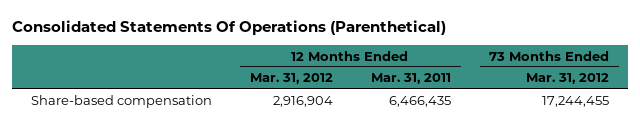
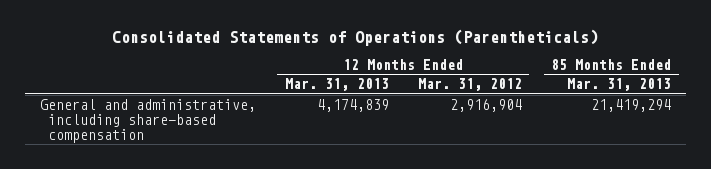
- Consolidated Statements Of Operations (Parenthetical)
+ Consolidated Statements of Operations (Parentheticals)
- | 12 Months Ended Mar. 31, 2012 | 12 Months Ended Mar. 31, 2011 | 73 Months Ended Mar. 31, 2012
+ | 12 Months Ended Mar. 31, 2013 | 12 Months Ended Mar. 31, 2012 | 85 Months Ended Mar. 31, 2013
- Share-based compensation | 2,916,904 | 6,466,435 | 17,244,455
+ General and administrative, including share-based compensation | 4,174,839 | 2,916,904 | 21,419,294

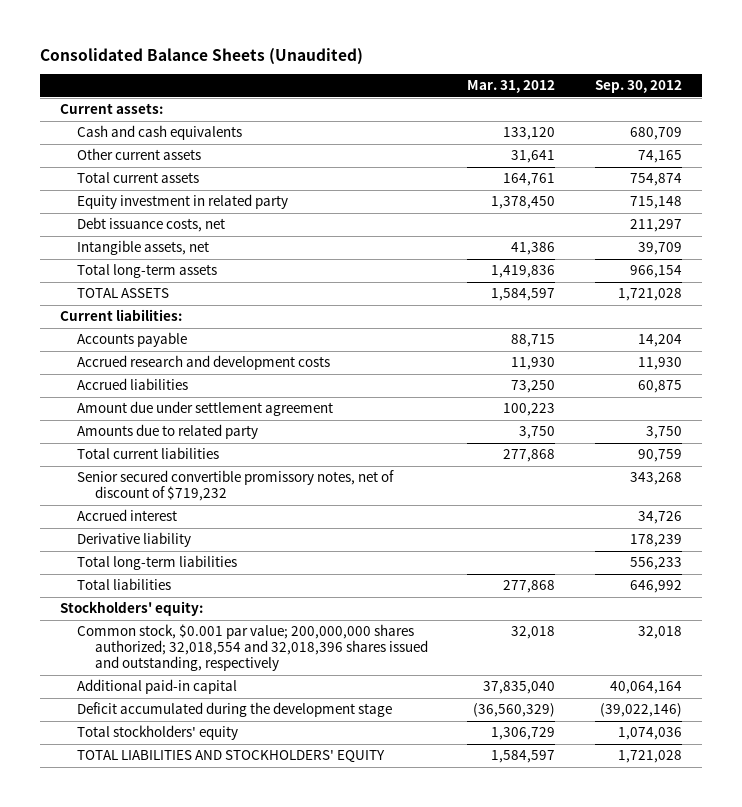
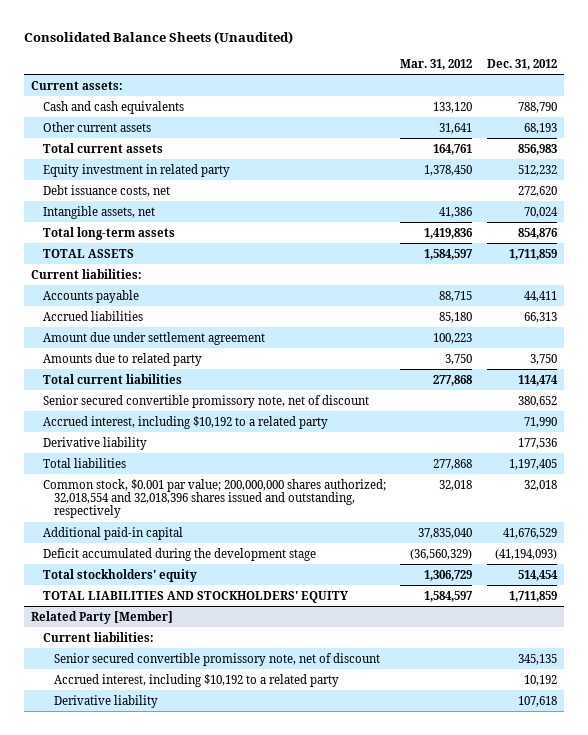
- | Mar. 31, 2012 | Sep. 30, 2012
+ | Mar. 31, 2012 | Dec. 31, 2012
- Accrued research and development costs | 11,930 | 11,930
- Accrued liabilities | 73,250 | 60,875
+ Accrued liabilities | 85,180 | 66,313
- Senior secured convertible promissory notes, net of discount of $719,232 | | 343,268
- Accrued interest | | 34,726
+ Senior secured convertible promissory note, net of discount | | 380,652
+ Accrued interest, including $10,192 to a related party | | 71,990
- Total long-term liabilities | | 556,233
- Stockholders' equity:
+ Related Party [Member]
+ Current liabilities:
+ Senior secured convertible promissory note, net of discount | | 345,135
+ Accrued interest, including $10,192 to a related party | | 10,192
+ Derivative liability | | 107,618

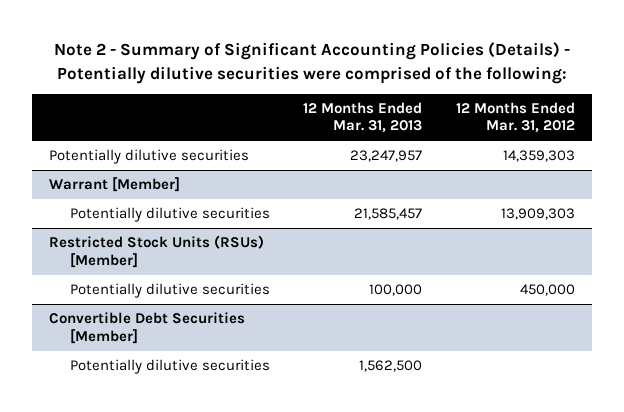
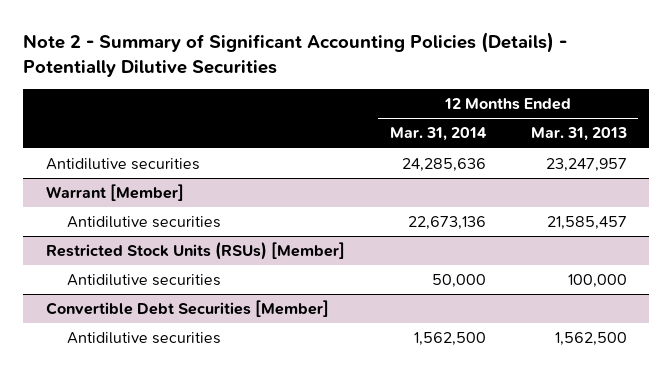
- Note 2 - Summary of Significant Accounting Policies (Details) - Potentially dilutive securities were comprised of the following:
+ Note 2 - Summary of Significant Accounting Policies (Details) - Potentially Dilutive Securities
- | 12 Months Ended Mar. 31, 2013 | 12 Months Ended Mar. 31, 2012
+ | 12 Months Ended Mar. 31, 2014 | 12 Months Ended Mar. 31, 2013
- Potentially dilutive securities | 23,247,957 | 14,359,303
+ Antidilutive securities | 24,285,636 | 23,247,957
@ Warrant [Member]
- Potentially dilutive securities | 21,585,457 | 13,909,303
+ Antidilutive securities | 22,673,136 | 21,585,457
@ Restricted Stock Units (RSUs) [Member]
- Potentially dilutive securities | 100,000 | 450,000
+ Antidilutive securities | 50,000 | 100,000
@ Convertible Debt Securities [Member]
- Potentially dilutive securities | 1,562,500 |
+ Antidilutive securities | 1,562,500 | 1,562,500

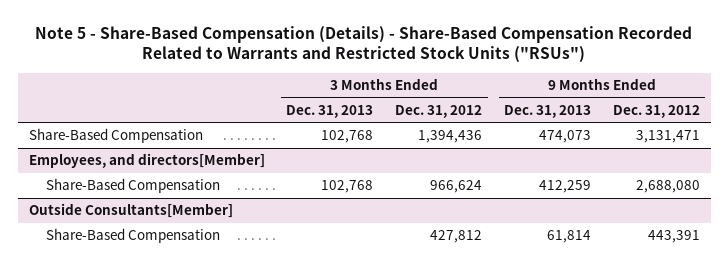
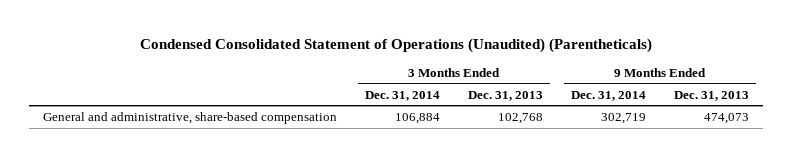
- Note 5 - Share-Based Compensation (Details) - Share-Based Compensation Recorded Related to Warrants and Restricted Stock Units ("RSUs")
+ Condensed Consolidated Statement of Operations (Unaudited) (Parentheticals)
- | 3 Months Ended Dec. 31, 2013 | 3 Months Ended Dec. 31, 2012 | 9 Months Ended Dec. 31, 2013 | 9 Months Ended Dec. 31, 2012
+ | 3 Months Ended Dec. 31, 2014 | 3 Months Ended Dec. 31, 2013 | 9 Months Ended Dec. 31, 2014 | 9 Months Ended Dec. 31, 2013
- Share-Based Compensation | 102,768 | 1,394,436 | 474,073 | 3,131,471
- Employees, and directors[Member]
- Share-Based Compensation | 102,768 | 966,624 | 412,259 | 2,688,080
- Outside Consultants[Member]
- Share-Based Compensation | | 427,812 | 61,814 | 443,391
+ General and administrative, share-based compensation | 106,884 | 102,768 | 302,719 | 474,073

